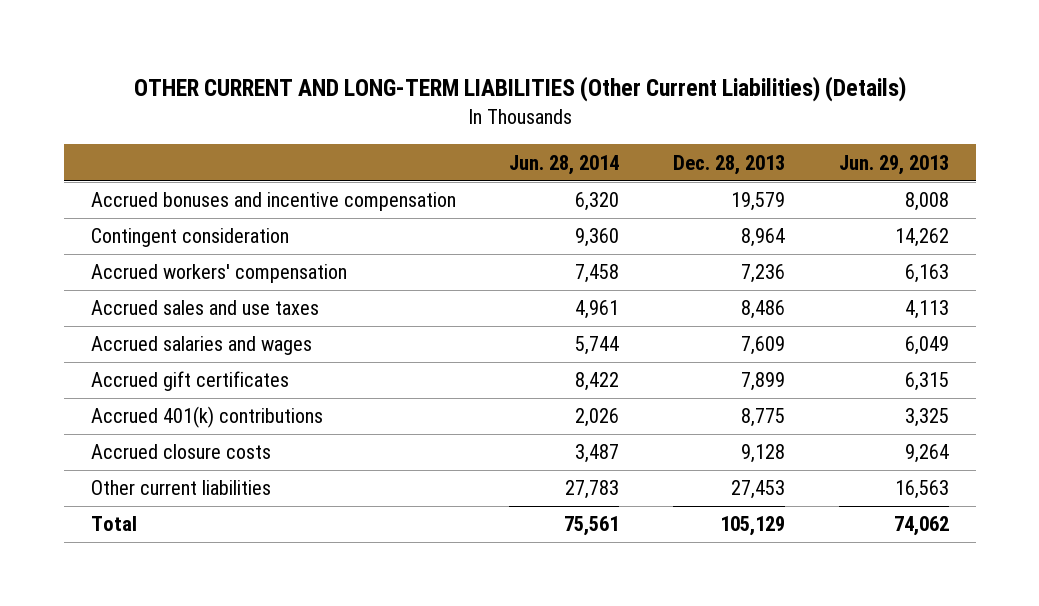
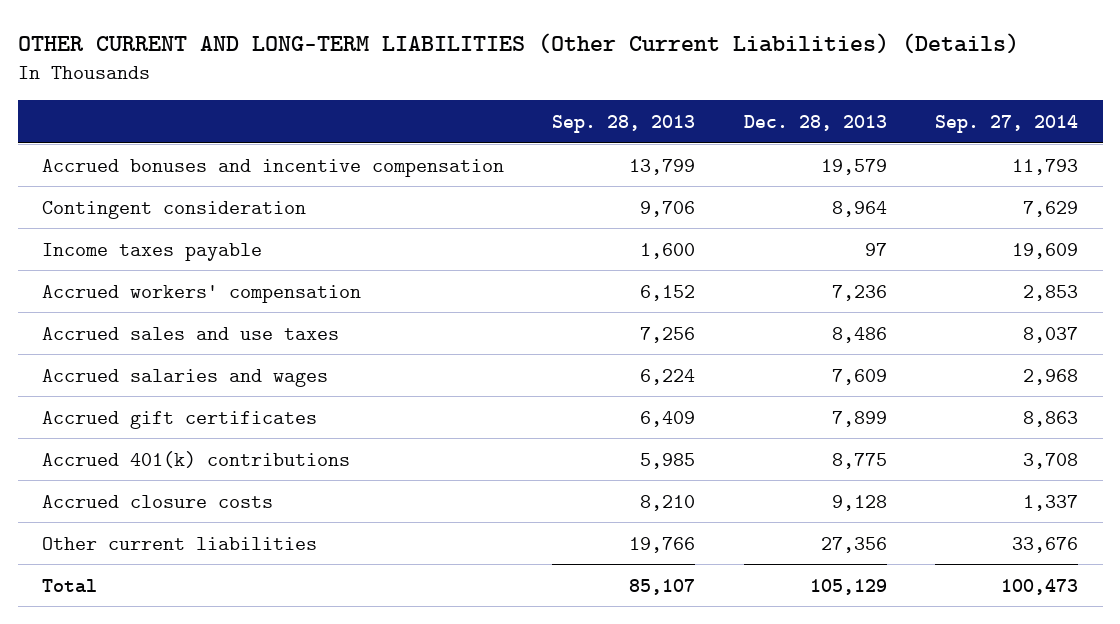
- | Jun. 28, 2014 | Dec. 28, 2013 | Jun. 29, 2013
+ | Sep. 28, 2013 | Dec. 28, 2013 | Sep. 27, 2014
+ Income taxes payable | 1,600 | 97 | 19,609
- Other current liabilities | 27,783 | 27,453 | 16,563
+ Other current liabilities | 19,766 | 27,356 | 33,676

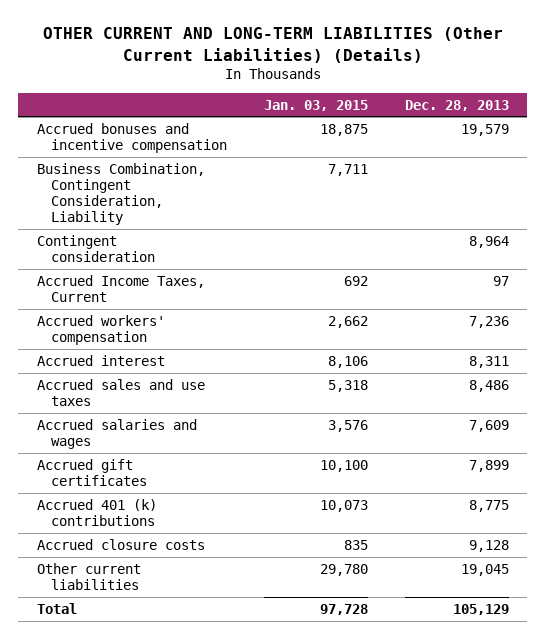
- | Sep. 28, 2013 | Dec. 28, 2013 | Sep. 27, 2014
+ | Jan. 03, 2015 | Dec. 28, 2013
+ Business Combination, Contingent Consideration, Liability | 7,711 |
- Income taxes payable | 1,600 | 97 | 19,609
+ Accrued Income Taxes, Current | 692 | 97
+ Accrued interest | 8,106 | 8,311
- Accrued 401(k) contributions | 5,985 | 8,775 | 3,708
+ Accrued 401 (k) contributions | 10,073 | 8,775
- Other current liabilities | 19,766 | 27,356 | 33,676
+ Other current liabilities | 29,780 | 19,045

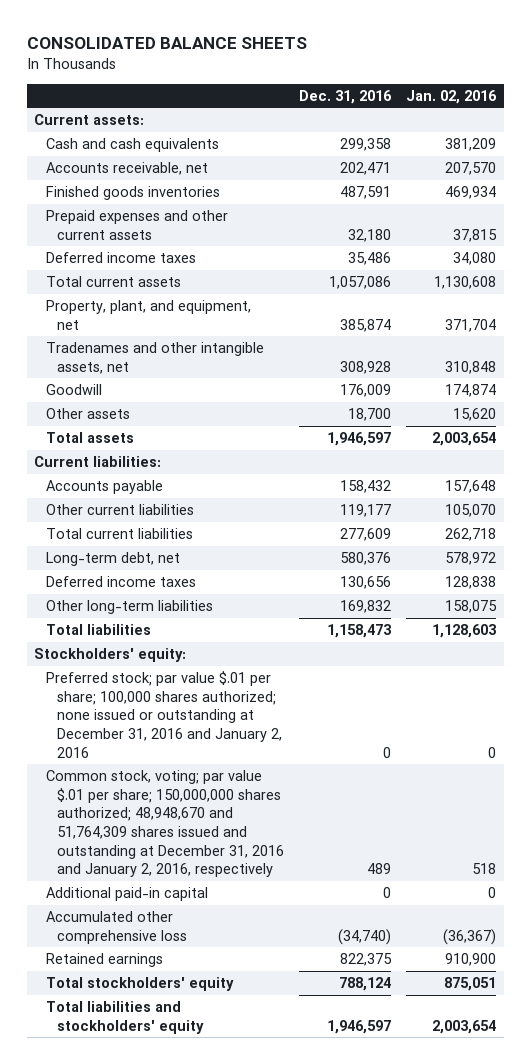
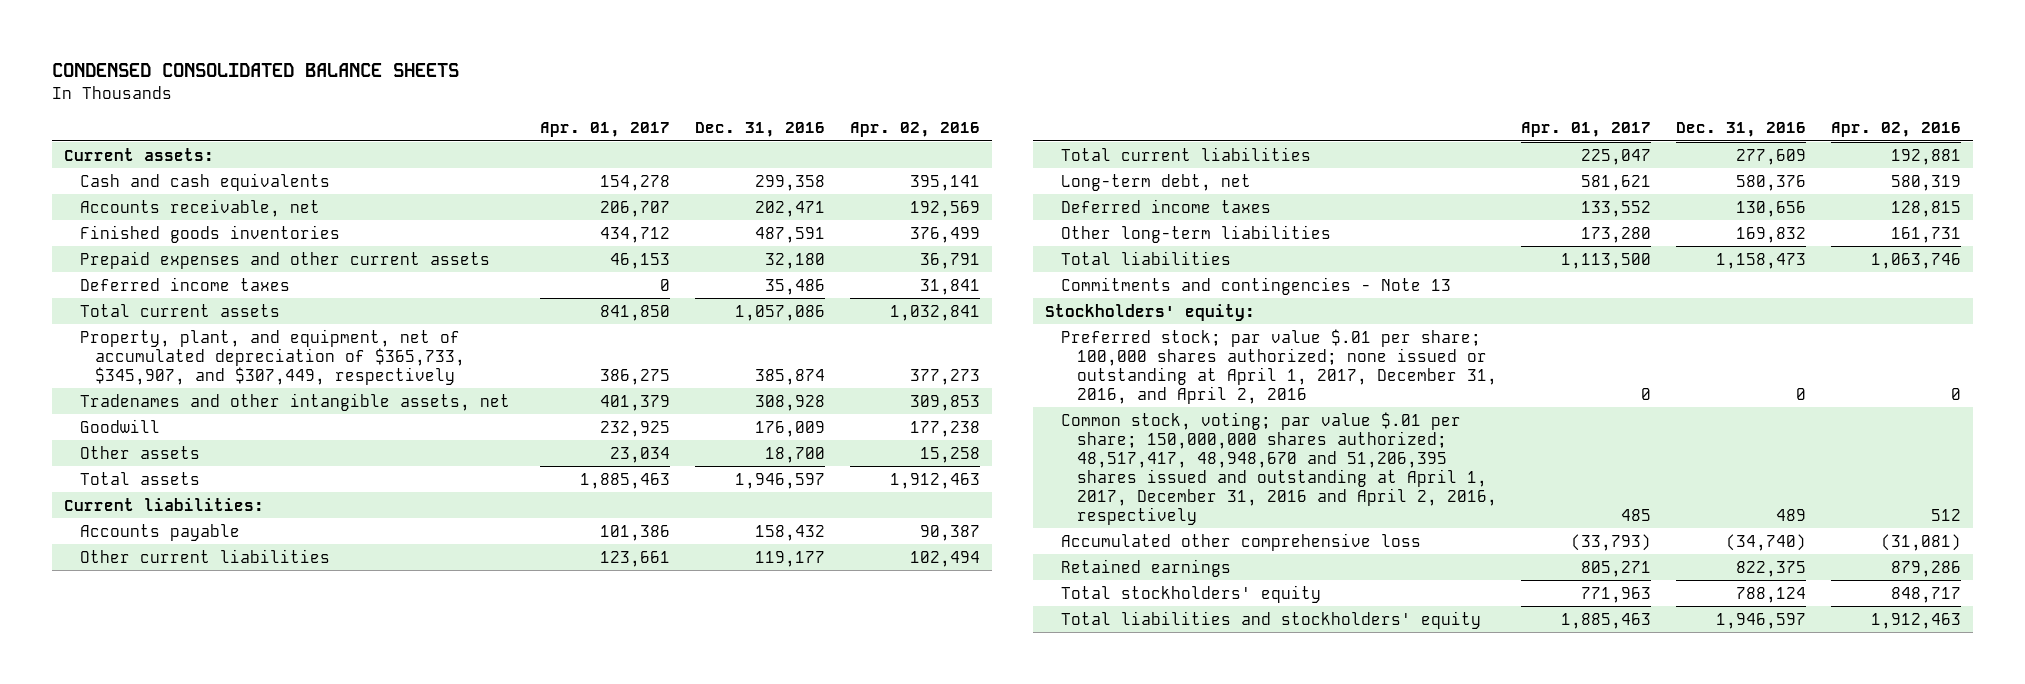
- CONSOLIDATED BALANCE SHEETS
+ CONDENSED CONSOLIDATED BALANCE SHEETS
- | Dec. 31, 2016 | Jan. 02, 2016
+ | Apr. 01, 2017 | Dec. 31, 2016 | Apr. 02, 2016
- Property, plant, and equipment, net | 385,874 | 371,704
+ Property, plant, and equipment, net of accumulated depreciation of $365,733, $345,907, and $307,449, respectively | 386,275 | 385,874 | 377,273
+ Commitments and contingencies - Note 13
- Preferred stock; par value $.01 per share; 100,000 shares authorized; none issued or outstanding at December 31, 2016 and January 2, 2016 | 0 | 0
- Common stock, voting; par value $.01 per share; 150,000,000 shares authorized; 48,948,670 and 51,764,309 shares issued and outstanding at December 31, 2016 and January 2, 2016, respectively | 489 | 518
- Additional paid-in capital | 0 | 0
+ Preferred stock; par value $.01 per share; 100,000 shares authorized; none issued or outstanding at April 1, 2017, December 31, 2016, and April 2, 2016 | 0 | 0 | 0
+ Common stock, voting; par value $.01 per share; 150,000,000 shares authorized; 48,517,417, 48,948,670 and 51,206,395 shares issued and outstanding at April 1, 2017, December 31, 2016 and April 2, 2016, respectively | 485 | 489 | 512

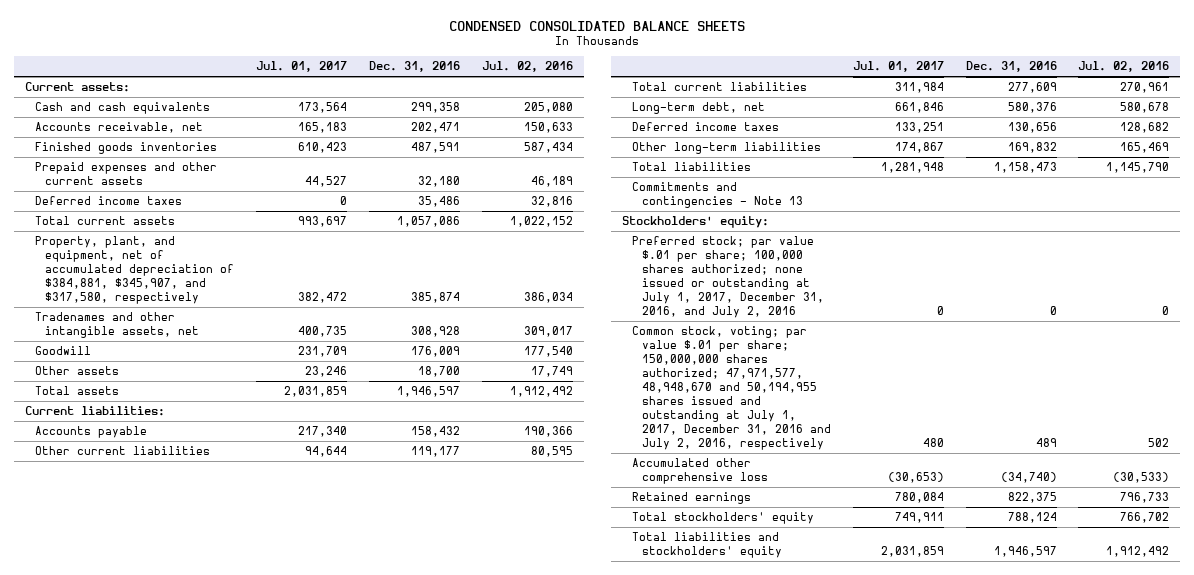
- | Apr. 01, 2017 | Dec. 31, 2016 | Apr. 02, 2016
+ | Jul. 01, 2017 | Dec. 31, 2016 | Jul. 02, 2016
- Property, plant, and equipment, net of accumulated depreciation of $365,733, $345,907, and $307,449, respectively | 386,275 | 385,874 | 377,273
+ Property, plant, and equipment, net of accumulated depreciation of $384,881, $345,907, and $317,580, respectively | 382,472 | 385,874 | 386,034
- Preferred stock; par value $.01 per share; 100,000 shares authorized; none issued or outstanding at April 1, 2017, December 31, 2016, and April 2, 2016 | 0 | 0 | 0
- Common stock, voting; par value $.01 per share; 150,000,000 shares authorized; 48,517,417, 48,948,670 and 51,206,395 shares issued and outstanding at April 1, 2017, December 31, 2016 and April 2, 2016, respectively | 485 | 489 | 512
+ Preferred stock; par value $.01 per share; 100,000 shares authorized; none issued or outstanding at July 1, 2017, December 31, 2016, and July 2, 2016 | 0 | 0 | 0
+ Common stock, voting; par value $.01 per share; 150,000,000 shares authorized; 47,971,577, 48,948,670 and 50,194,955 shares issued and outstanding at July 1, 2017, December 31, 2016 and July 2, 2016, respectively | 480 | 489 | 502

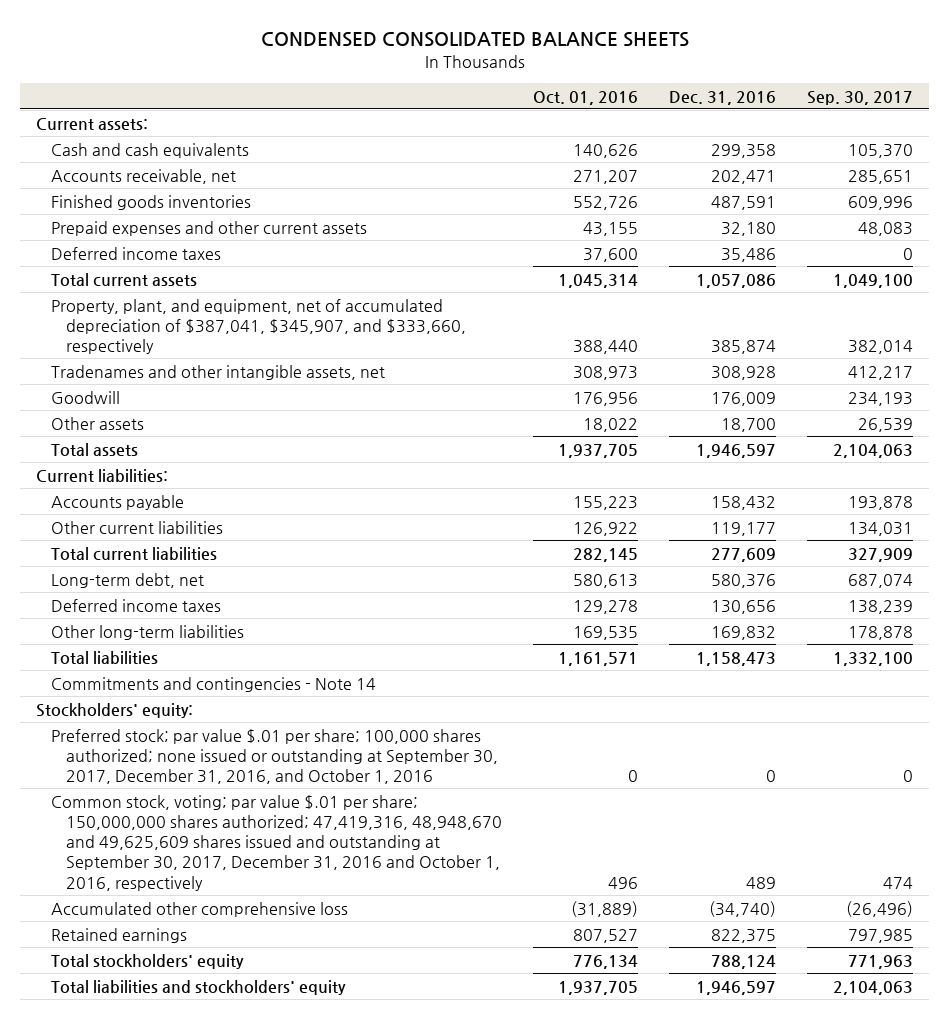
- | Jul. 01, 2017 | Dec. 31, 2016 | Jul. 02, 2016
+ | Oct. 01, 2016 | Dec. 31, 2016 | Sep. 30, 2017
- Property, plant, and equipment, net of accumulated depreciation of $384,881, $345,907, and $317,580, respectively | 382,472 | 385,874 | 386,034
+ Property, plant, and equipment, net of accumulated depreciation of $387,041, $345,907, and $333,660, respectively | 388,440 | 385,874 | 382,014
- Commitments and contingencies - Note 13
+ Commitments and contingencies - Note 14
- Preferred stock; par value $.01 per share; 100,000 shares authorized; none issued or outstanding at July 1, 2017, December 31, 2016, and July 2, 2016 | 0 | 0 | 0
- Common stock, voting; par value $.01 per share; 150,000,000 shares authorized; 47,971,577, 48,948,670 and 50,194,955 shares issued and outstanding at July 1, 2017, December 31, 2016 and July 2, 2016, respectively | 480 | 489 | 502
+ Preferred stock; par value $.01 per share; 100,000 shares authorized; none issued or outstanding at September 30, 2017, December 31, 2016, and October 1, 2016 | 0 | 0 | 0
+ Common stock, voting; par value $.01 per share; 150,000,000 shares authorized; 47,419,316, 48,948,670 and 49,625,609 shares issued and outstanding at September 30, 2017, December 31, 2016 and October 1, 2016, respectively | 496 | 489 | 474

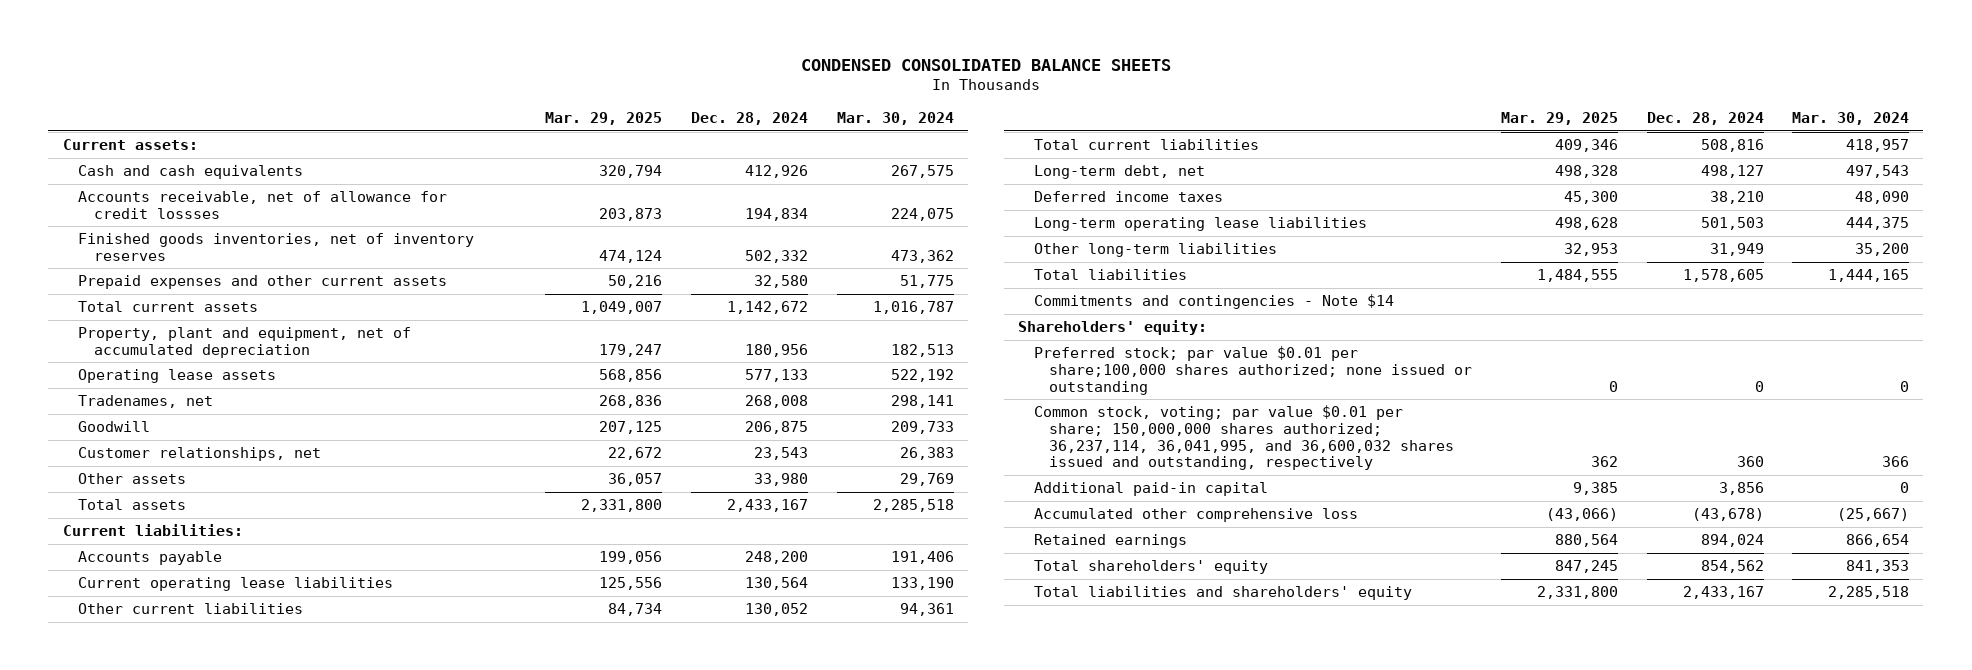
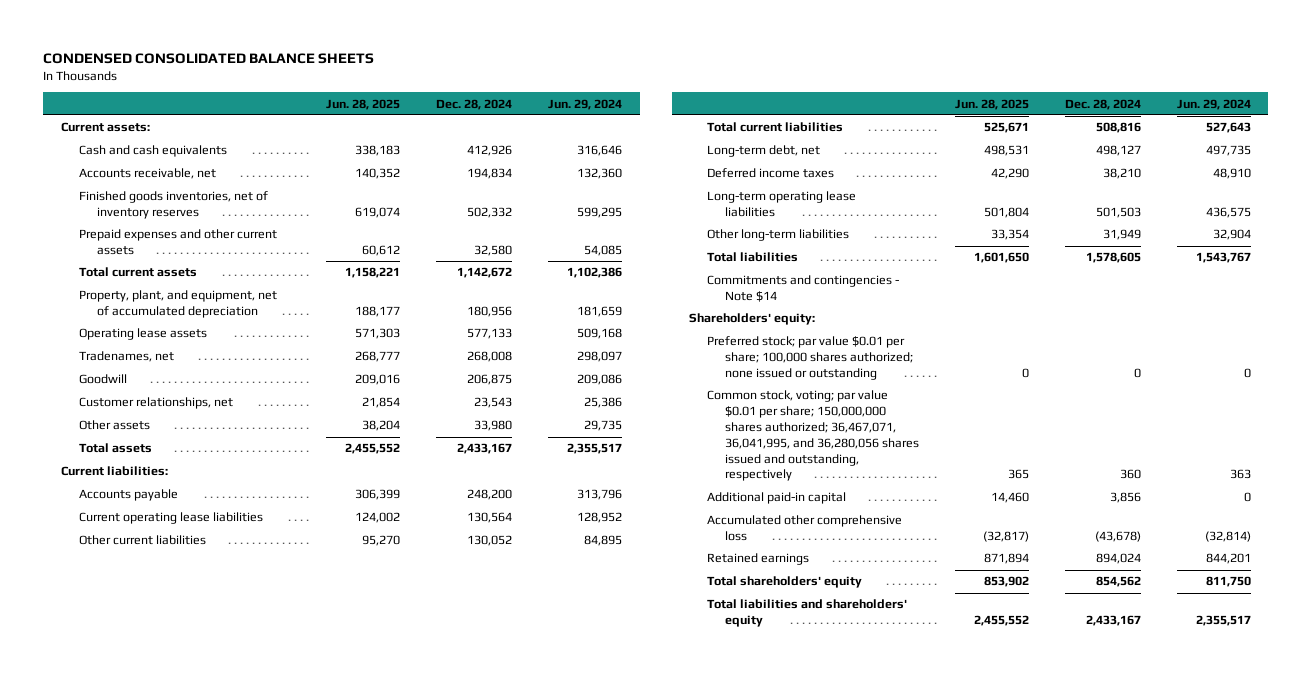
- | Mar. 29, 2025 | Dec. 28, 2024 | Mar. 30, 2024
+ | Jun. 28, 2025 | Dec. 28, 2024 | Jun. 29, 2024
- Accounts receivable, net of allowance for credit lossses | 203,873 | 194,834 | 224,075
+ Accounts receivable, net | 140,352 | 194,834 | 132,360
- Property, plant and equipment, net of accumulated depreciation | 179,247 | 180,956 | 182,513
+ Property, plant, and equipment, net of accumulated depreciation | 188,177 | 180,956 | 181,659
- Preferred stock; par value $0.01 per share;100,000 shares authorized; none issued or outstanding | 0 | 0 | 0
- Common stock, voting; par value $0.01 per share; 150,000,000 shares authorized; 36,237,114, 36,041,995, and 36,600,032 shares issued and outstanding, respectively | 362 | 360 | 366
+ Preferred stock; par value $0.01 per share; 100,000 shares authorized; none issued or outstanding | 0 | 0 | 0
+ Common stock, voting; par value $0.01 per share; 150,000,000 shares authorized; 36,467,071, 36,041,995, and 36,280,056 shares issued and outstanding, respectively | 365 | 360 | 363

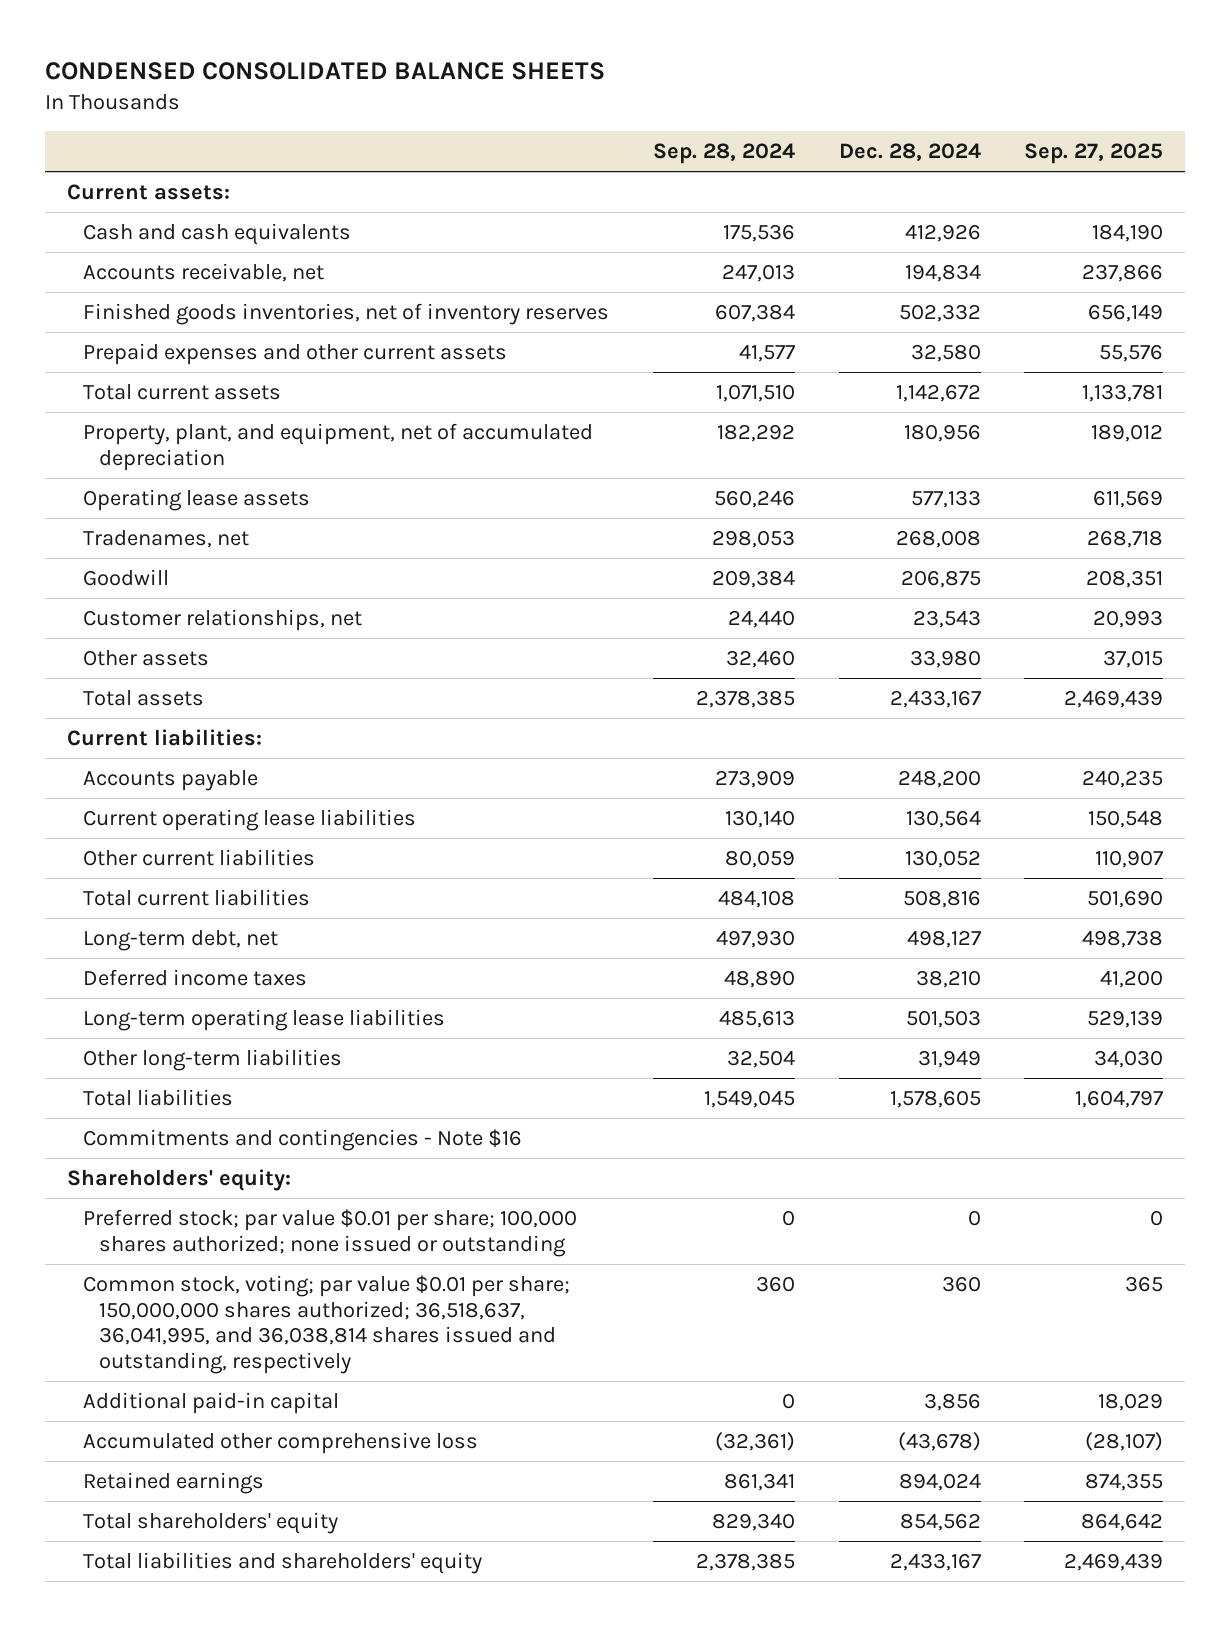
- | Jun. 28, 2025 | Dec. 28, 2024 | Jun. 29, 2024
+ | Sep. 28, 2024 | Dec. 28, 2024 | Sep. 27, 2025
- Commitments and contingencies - Note $14
+ Commitments and contingencies - Note $16
- Common stock, voting; par value $0.01 per share; 150,000,000 shares authorized; 36,467,071, 36,041,995, and 36,280,056 shares issued and outstanding, respectively | 365 | 360 | 363
+ Common stock, voting; par value $0.01 per share; 150,000,000 shares authorized; 36,518,637, 36,041,995, and 36,038,814 shares issued and outstanding, respectively | 360 | 360 | 365

